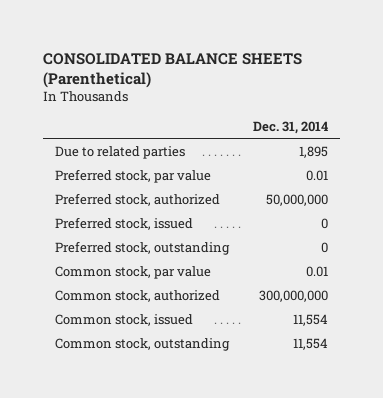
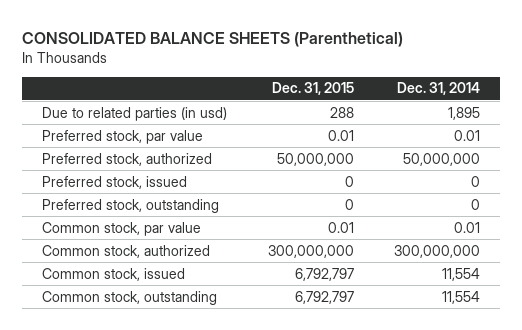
- | Dec. 31, 2014
+ | Dec. 31, 2015 | Dec. 31, 2014
- Due to related parties | 1,895
+ Due to related parties (in usd) | 288 | 1,895

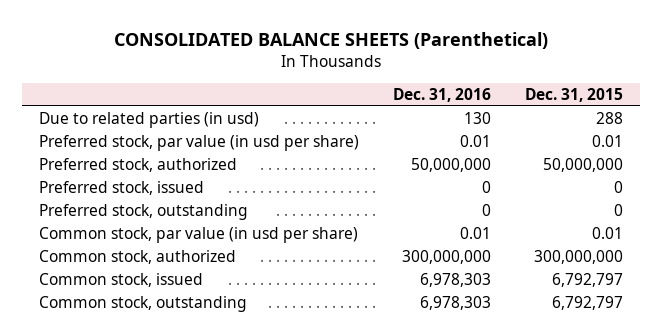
- | Dec. 31, 2015 | Dec. 31, 2014
+ | Dec. 31, 2016 | Dec. 31, 2015
- Preferred stock, par value | 0.01 | 0.01
+ Preferred stock, par value (in usd per share) | 0.01 | 0.01
- Common stock, par value | 0.01 | 0.01
+ Common stock, par value (in usd per share) | 0.01 | 0.01

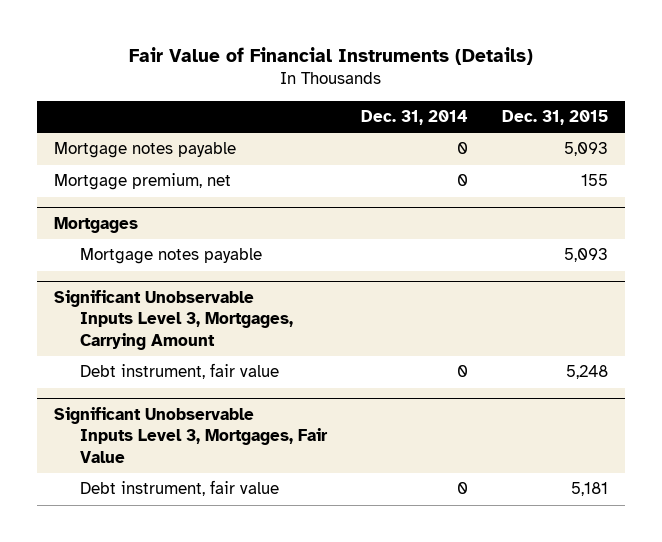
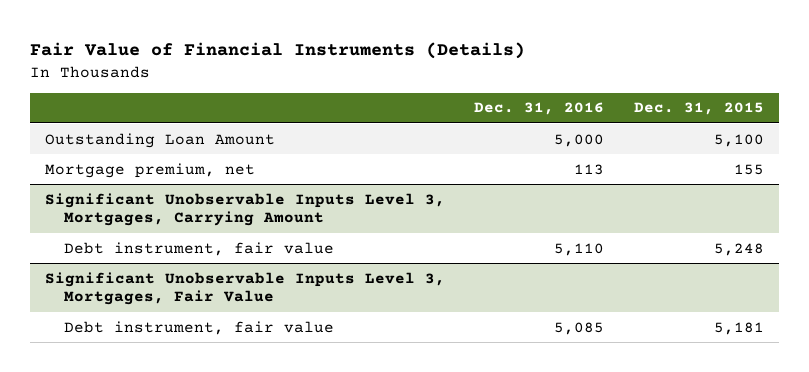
- | Dec. 31, 2014 | Dec. 31, 2015
+ | Dec. 31, 2016 | Dec. 31, 2015
- Mortgage notes payable | 0 | 5,093
+ Outstanding Loan Amount | 5,000 | 5,100
- Mortgages
- Mortgage notes payable | | 5,093

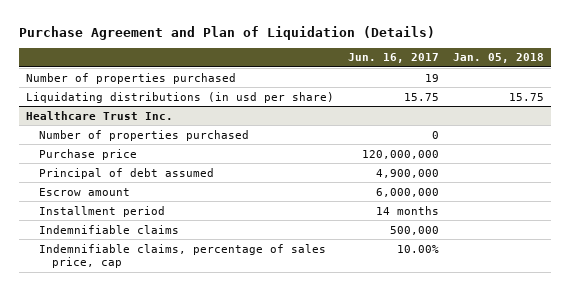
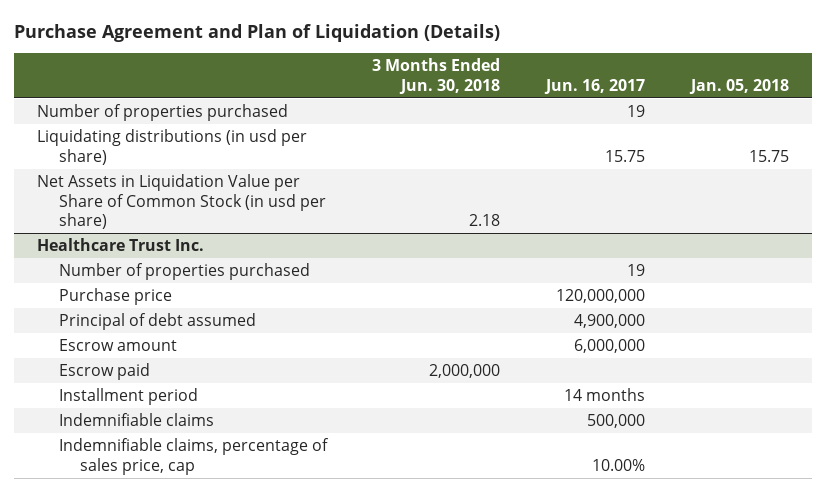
- | Jun. 16, 2017 | Jan. 05, 2018
+ | 3 Months Ended Jun. 30, 2018 | Jun. 16, 2017 | Jan. 05, 2018
+ Net Assets in Liquidation Value per Share of Common Stock (in usd per share) | 2.18 | |
@ Healthcare Trust Inc.
- Number of properties purchased | 0 |
+ Number of properties purchased | | 19 |
+ Escrow paid | 2,000,000 | |

